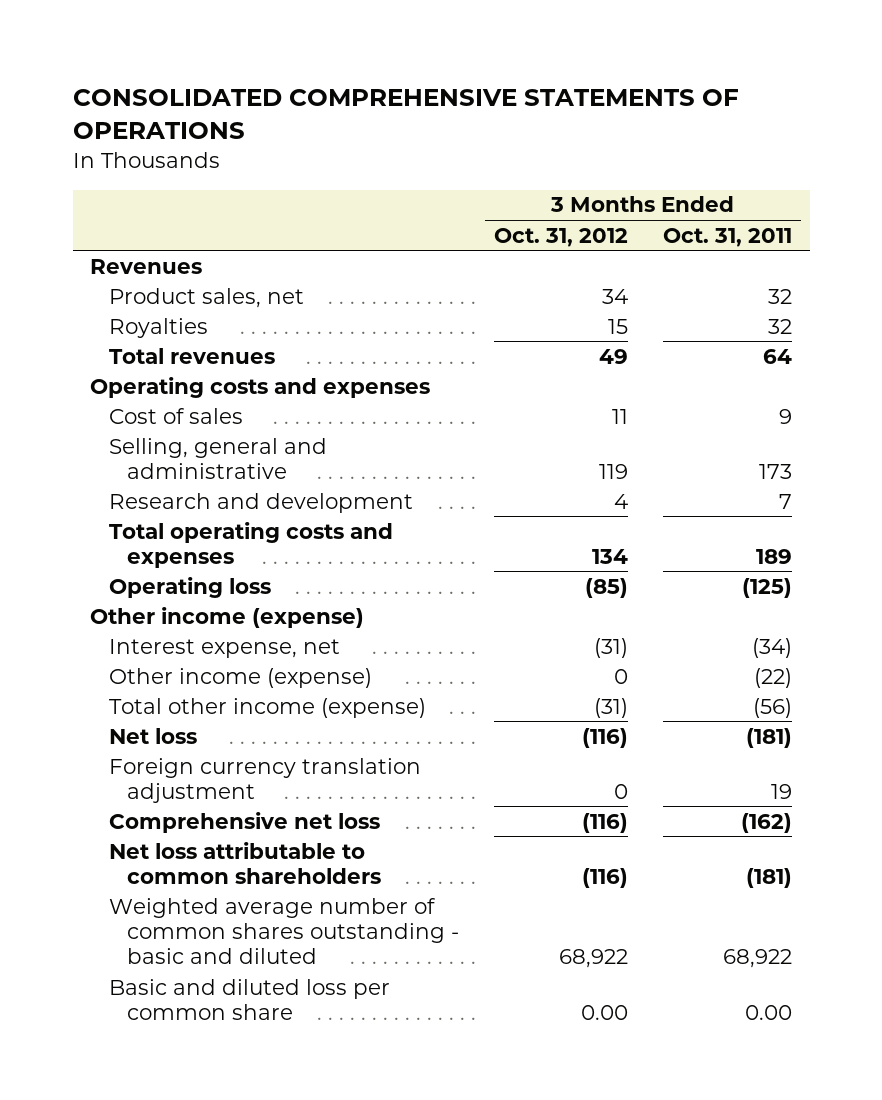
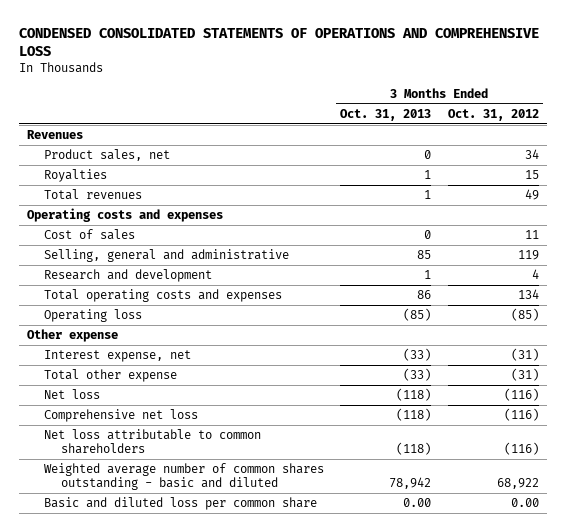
- CONSOLIDATED COMPREHENSIVE STATEMENTS OF OPERATIONS
+ CONDENSED CONSOLIDATED STATEMENTS OF OPERATIONS AND COMPREHENSIVE LOSS
- | 3 Months Ended Oct. 31, 2012 | 3 Months Ended Oct. 31, 2011
+ | 3 Months Ended Oct. 31, 2013 | 3 Months Ended Oct. 31, 2012
- Other income (expense)
+ Other expense
- Other income (expense) | 0 | (22)
- Total other income (expense) | (31) | (56)
+ Total other expense | (33) | (31)
- Foreign currency translation adjustment | 0 | 19

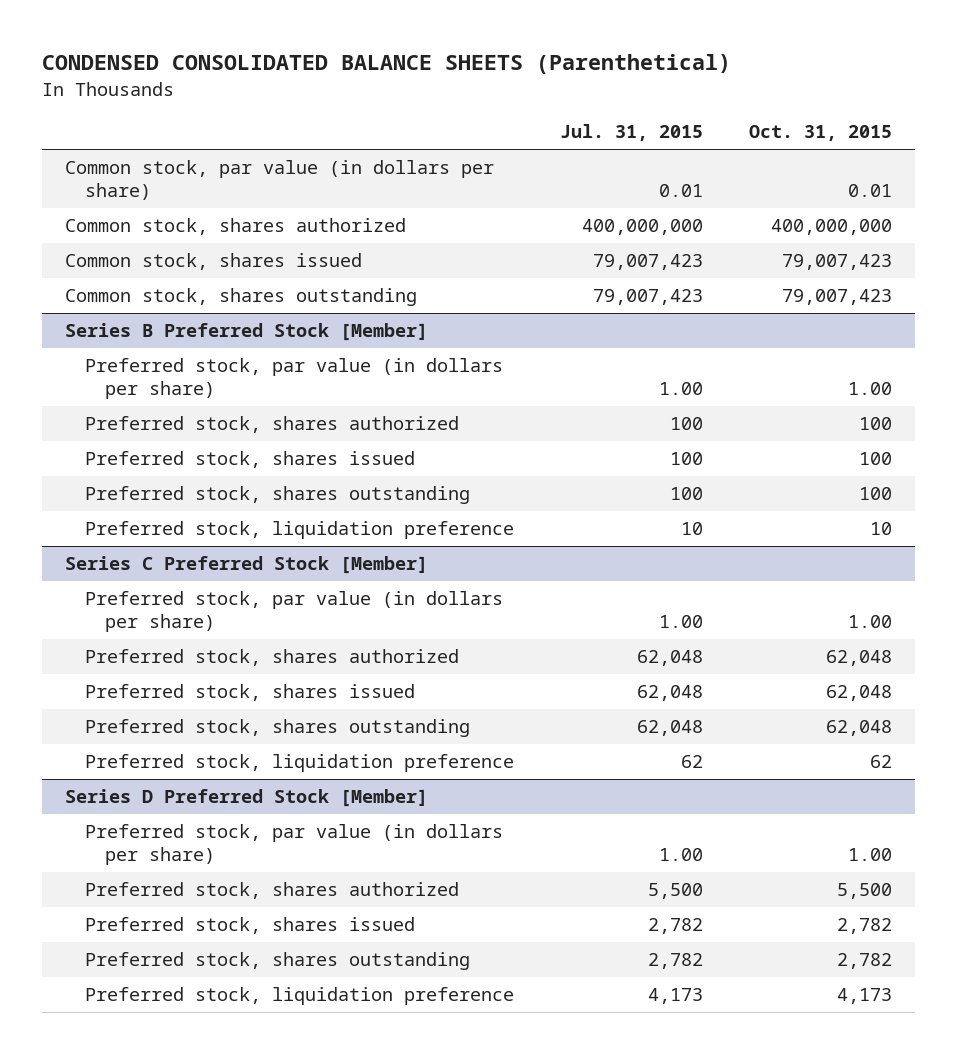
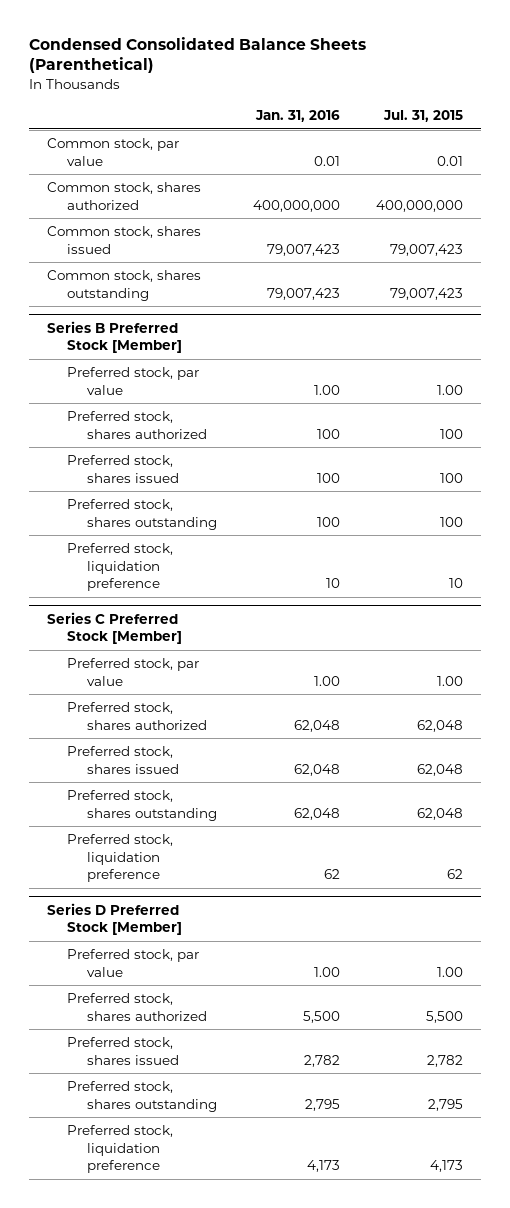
- CONDENSED CONSOLIDATED BALANCE SHEETS (Parenthetical)
+ Condensed Consolidated Balance Sheets (Parenthetical)
- | Jul. 31, 2015 | Oct. 31, 2015
+ | Jan. 31, 2016 | Jul. 31, 2015
- Common stock, par value (in dollars per share) | 0.01 | 0.01
+ Common stock, par value | 0.01 | 0.01
@ Series B Preferred Stock [Member]
- Preferred stock, par value (in dollars per share) | 1.00 | 1.00
+ Preferred stock, par value | 1.00 | 1.00
@ Series C Preferred Stock [Member]
- Preferred stock, par value (in dollars per share) | 1.00 | 1.00
+ Preferred stock, par value | 1.00 | 1.00
@ Series D Preferred Stock [Member]
- Preferred stock, par value (in dollars per share) | 1.00 | 1.00
+ Preferred stock, par value | 1.00 | 1.00
- Preferred stock, shares outstanding | 2,782 | 2,782
+ Preferred stock, shares outstanding | 2,795 | 2,795

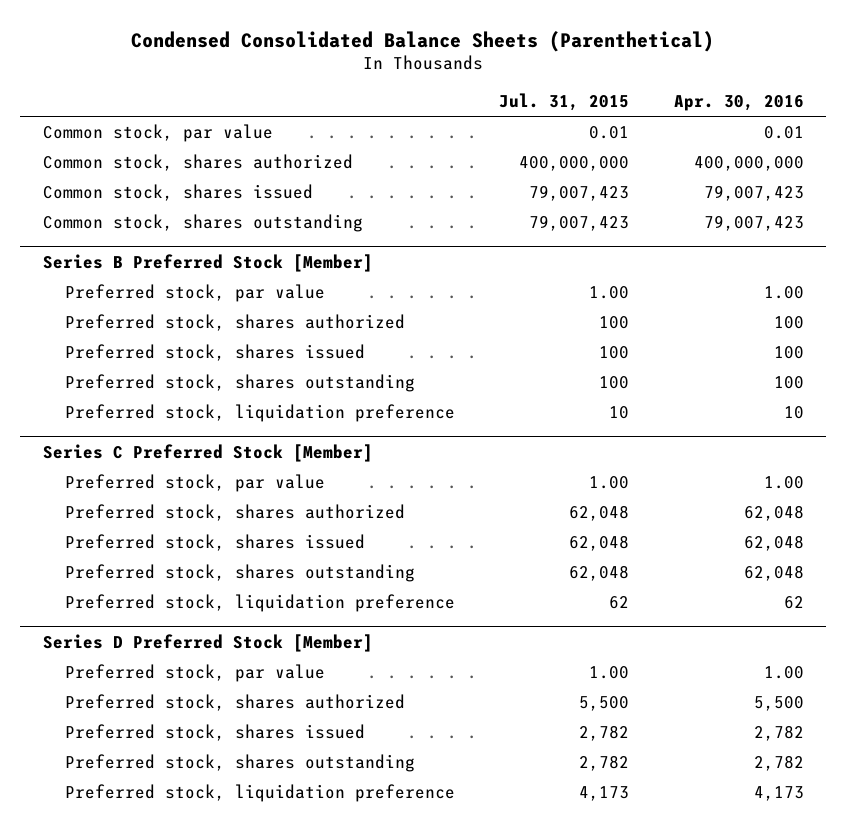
- | Jan. 31, 2016 | Jul. 31, 2015
+ | Jul. 31, 2015 | Apr. 30, 2016
@ Series D Preferred Stock [Member]
- Preferred stock, shares outstanding | 2,795 | 2,795
+ Preferred stock, shares outstanding | 2,782 | 2,782

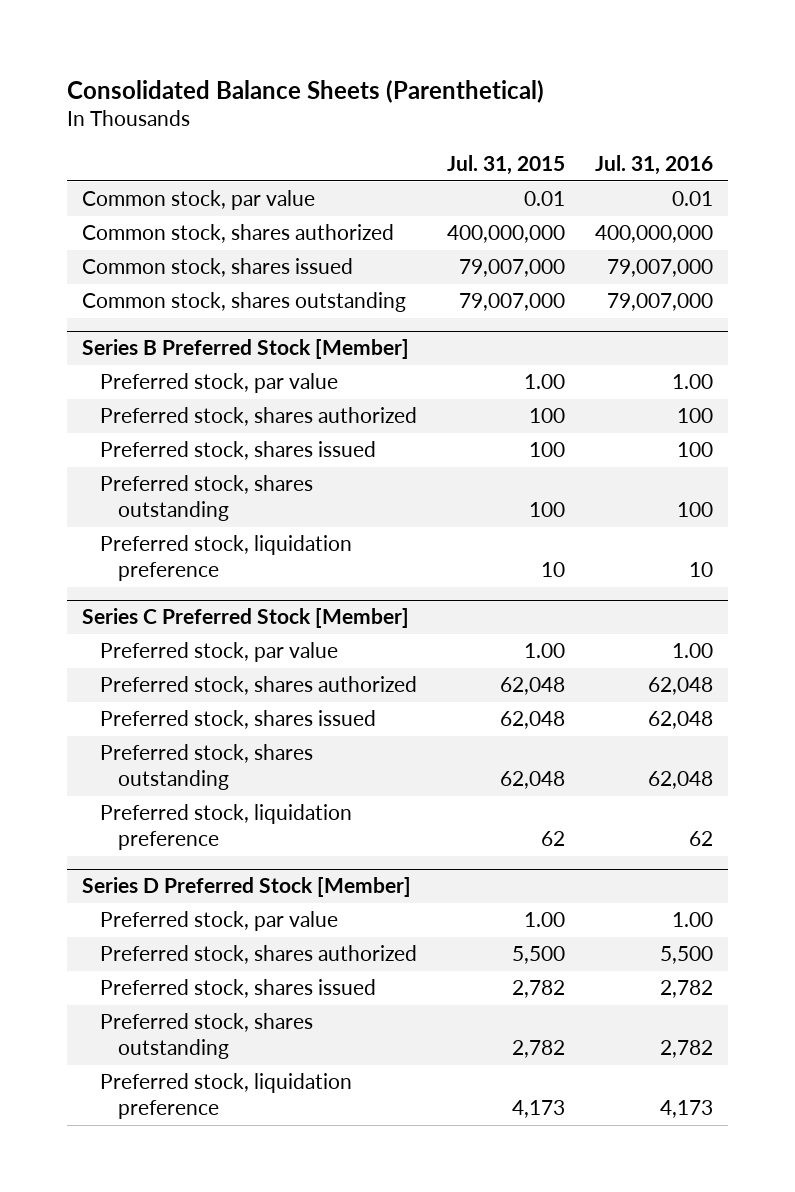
- Condensed Consolidated Balance Sheets (Parenthetical)
+ Consolidated Balance Sheets (Parenthetical)
- | Jul. 31, 2015 | Apr. 30, 2016
+ | Jul. 31, 2015 | Jul. 31, 2016
- Common stock, shares issued | 79,007,423 | 79,007,423
- Common stock, shares outstanding | 79,007,423 | 79,007,423
+ Common stock, shares issued | 79,007,000 | 79,007,000
+ Common stock, shares outstanding | 79,007,000 | 79,007,000

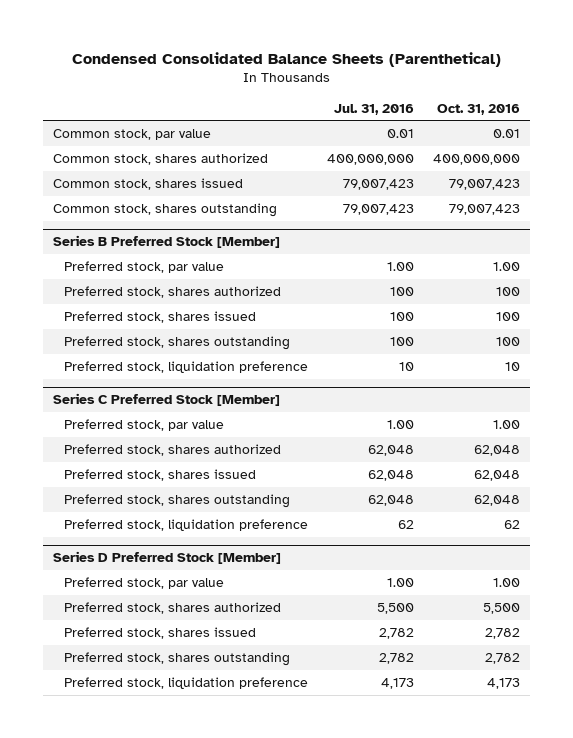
- Consolidated Balance Sheets (Parenthetical)
+ Condensed Consolidated Balance Sheets (Parenthetical)
- | Jul. 31, 2015 | Jul. 31, 2016
+ | Jul. 31, 2016 | Oct. 31, 2016
- Common stock, shares issued | 79,007,000 | 79,007,000
- Common stock, shares outstanding | 79,007,000 | 79,007,000
+ Common stock, shares issued | 79,007,423 | 79,007,423
+ Common stock, shares outstanding | 79,007,423 | 79,007,423

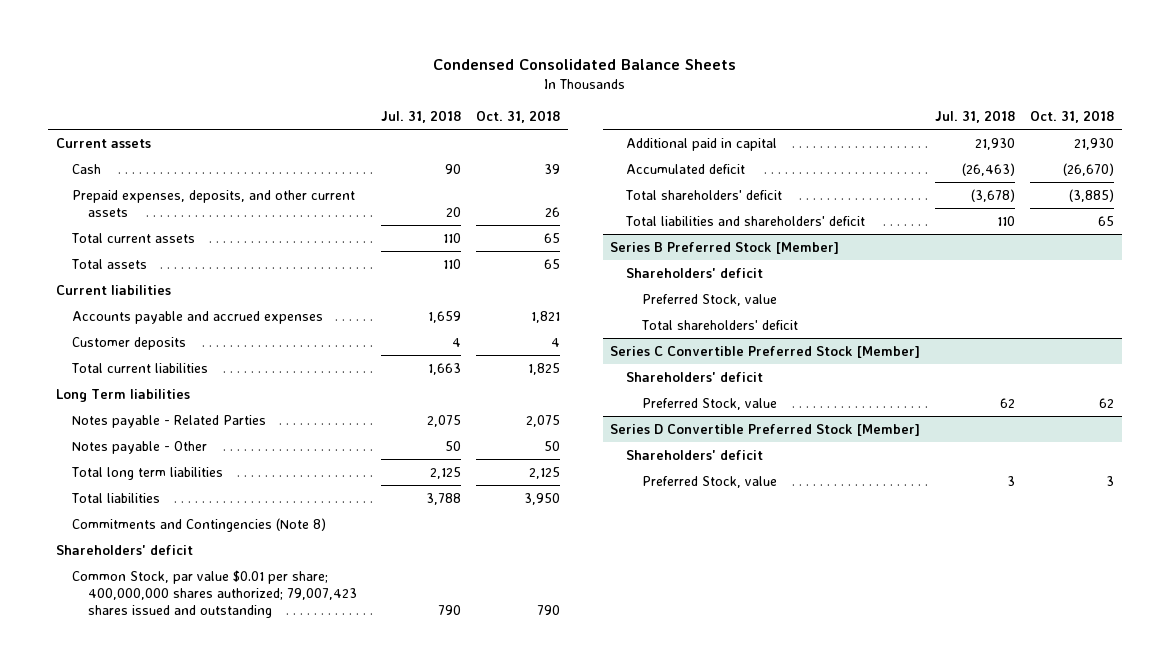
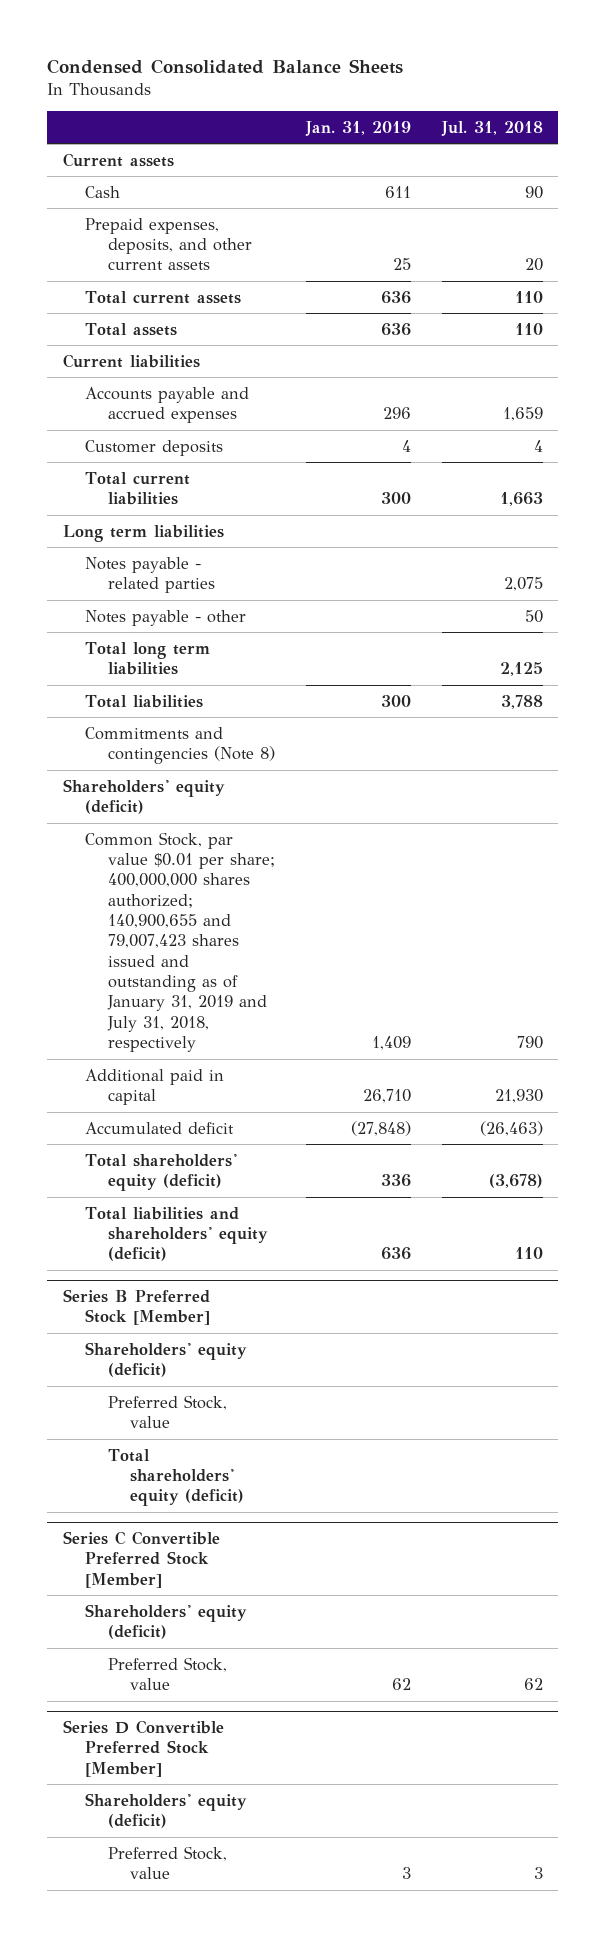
- | Jul. 31, 2018 | Oct. 31, 2018
+ | Jan. 31, 2019 | Jul. 31, 2018
- Long Term liabilities
- Notes payable - Related Parties | 2,075 | 2,075
- Notes payable - Other | 50 | 50
+ Long term liabilities
+ Notes payable - related parties | | 2,075
+ Notes payable - other | | 50
- Commitments and Contingencies (Note 8)
- Shareholders' deficit
- Common Stock, par value $0.01 per share; 400,000,000 shares authorized; 79,007,423 shares issued and outstanding | 790 | 790
+ Commitments and contingencies (Note 8)
+ Shareholders' equity (deficit)
+ Common Stock, par value $0.01 per share; 400,000,000 shares authorized; 140,900,655 and 79,007,423 shares issued and outstanding as of January 31, 2019 and July 31, 2018, respectively | 1,409 | 790
- Total shareholders' deficit | (3,678) | (3,885)
- Total liabilities and shareholders' deficit | 110 | 65
+ Total shareholders' equity (deficit) | 336 | (3,678)
+ Total liabilities and shareholders' equity (deficit) | 636 | 110
@ Series B Preferred Stock [Member]
- Shareholders' deficit
+ Shareholders' equity (deficit)
- Total shareholders' deficit
+ Total shareholders' equity (deficit)
@ Series C Convertible Preferred Stock [Member]
- Shareholders' deficit
+ Shareholders' equity (deficit)
@ Series D Convertible Preferred Stock [Member]
- Shareholders' deficit
+ Shareholders' equity (deficit)

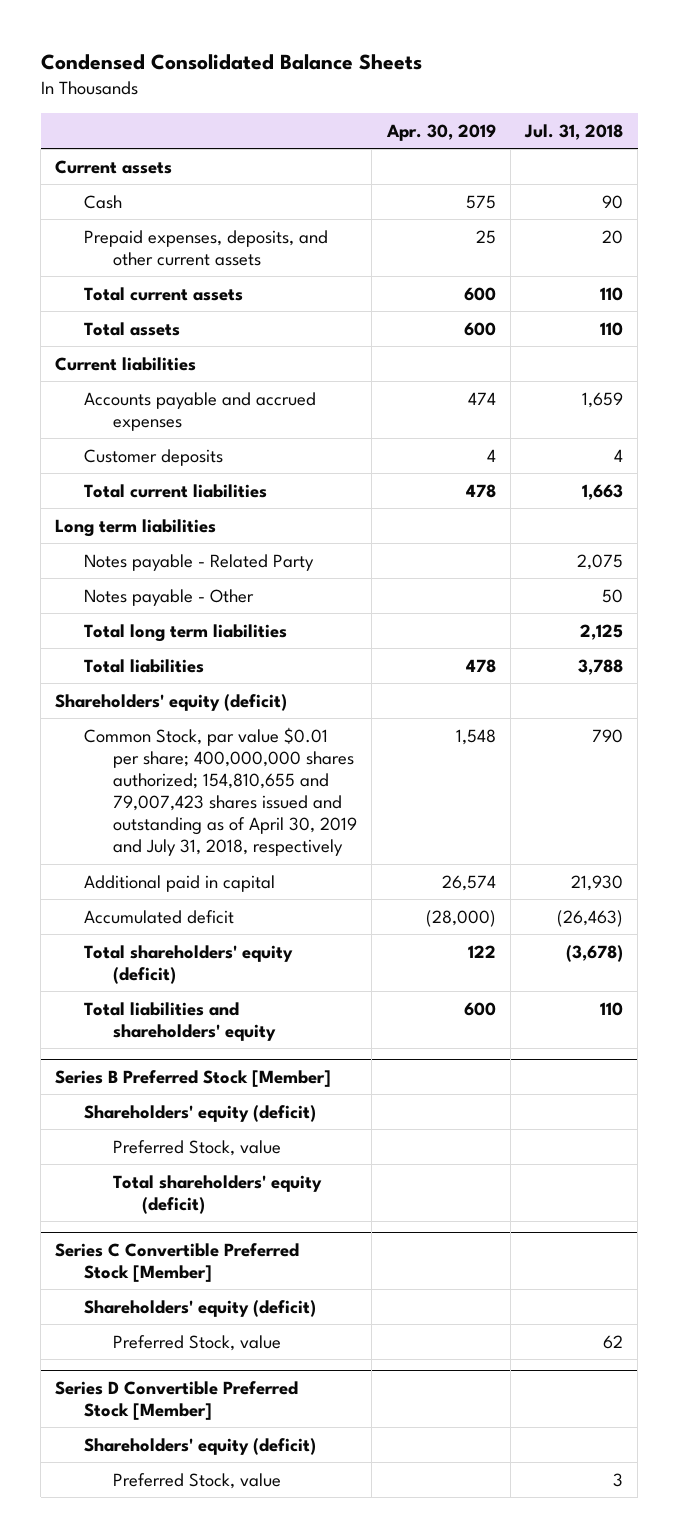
- | Jan. 31, 2019 | Jul. 31, 2018
+ | Apr. 30, 2019 | Jul. 31, 2018
- Notes payable - related parties | | 2,075
- Notes payable - other | | 50
+ Notes payable - Related Party | | 2,075
+ Notes payable - Other | | 50
- Commitments and contingencies (Note 8)
- Common Stock, par value $0.01 per share; 400,000,000 shares authorized; 140,900,655 and 79,007,423 shares issued and outstanding as of January 31, 2019 and July 31, 2018, respectively | 1,409 | 790
+ Common Stock, par value $0.01 per share; 400,000,000 shares authorized; 154,810,655 and 79,007,423 shares issued and outstanding as of April 30, 2019 and July 31, 2018, respectively | 1,548 | 790
- Total liabilities and shareholders' equity (deficit) | 636 | 110
+ Total liabilities and shareholders' equity | 600 | 110

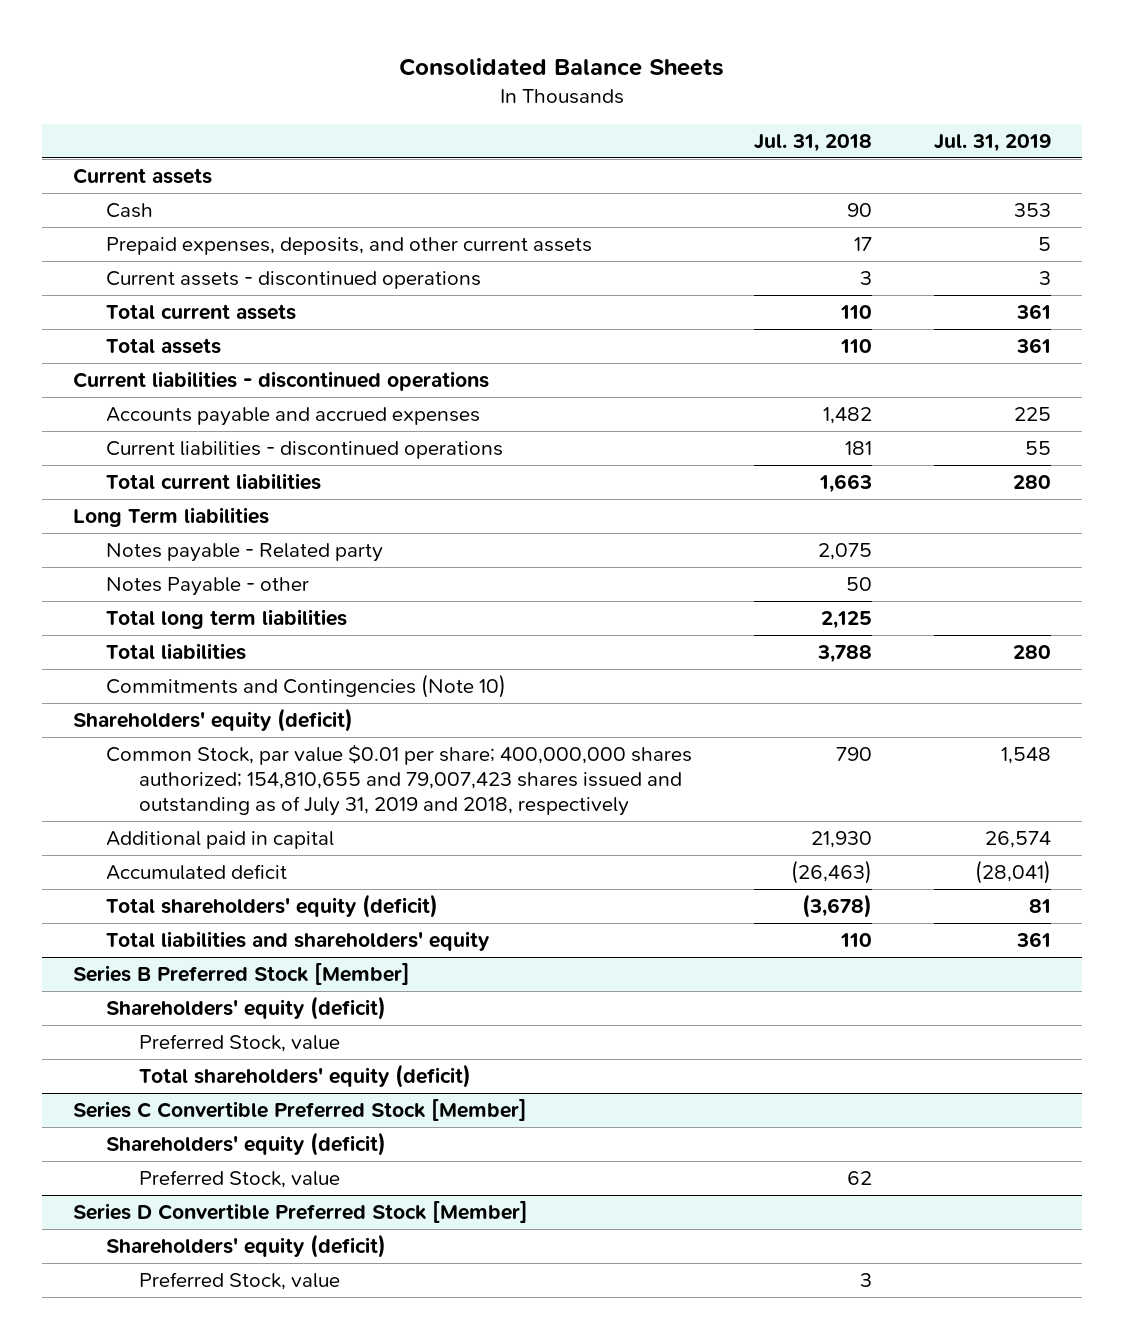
- Condensed Consolidated Balance Sheets
+ Consolidated Balance Sheets
- | Apr. 30, 2019 | Jul. 31, 2018
+ | Jul. 31, 2018 | Jul. 31, 2019
- Prepaid expenses, deposits, and other current assets | 25 | 20
+ Prepaid expenses, deposits, and other current assets | 17 | 5
+ Current assets - discontinued operations | 3 | 3
- Current liabilities
- Accounts payable and accrued expenses | 474 | 1,659
- Customer deposits | 4 | 4
+ Current liabilities - discontinued operations
+ Accounts payable and accrued expenses | 1,482 | 225
+ Current liabilities - discontinued operations | 181 | 55
- Long term liabilities
- Notes payable - Related Party | | 2,075
- Notes payable - Other | | 50
+ Long Term liabilities
+ Notes payable - Related party | 2,075 |
+ Notes Payable - other | 50 |
+ Commitments and Contingencies (Note 10)
- Common Stock, par value $0.01 per share; 400,000,000 shares authorized; 154,810,655 and 79,007,423 shares issued and outstanding as of April 30, 2019 and July 31, 2018, respectively | 1,548 | 790
+ Common Stock, par value $0.01 per share; 400,000,000 shares authorized; 154,810,655 and 79,007,423 shares issued and outstanding as of July 31, 2019 and 2018, respectively | 790 | 1,548

